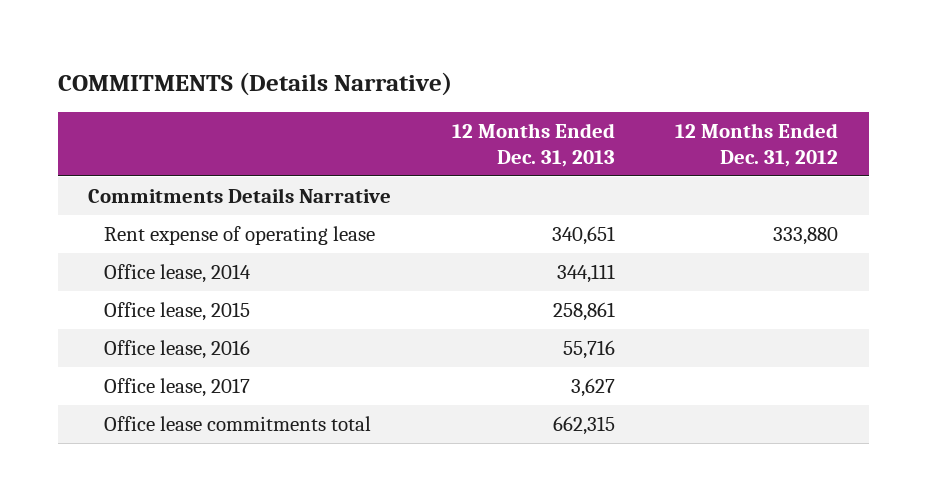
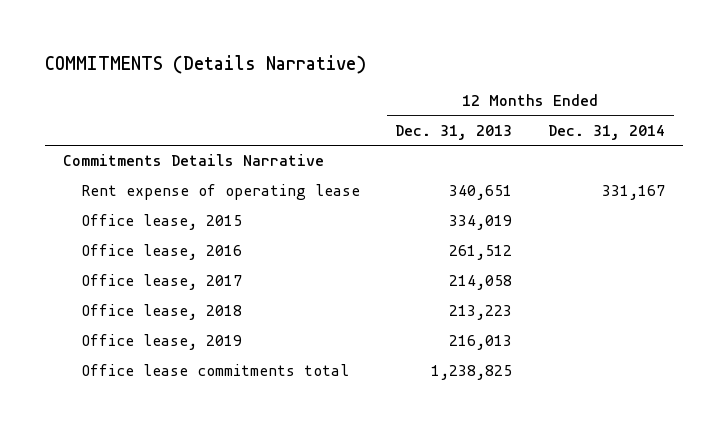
- | 12 Months Ended Dec. 31, 2013 | 12 Months Ended Dec. 31, 2012
+ | 12 Months Ended Dec. 31, 2013 | 12 Months Ended Dec. 31, 2014
- Office lease, 2014 | 344,111 |
- Office lease, 2015 | 258,861 |
- Office lease, 2016 | 55,716 |
- Office lease, 2017 | 3,627 |
- Office lease commitments total | 662,315 |
+ Office lease, 2015 | 334,019 |
+ Office lease, 2016 | 261,512 |
+ Office lease, 2017 | 214,058 |
+ Office lease, 2018 | 213,223 |
+ Office lease, 2019 | 216,013 |
+ Office lease commitments total | 1,238,825 |

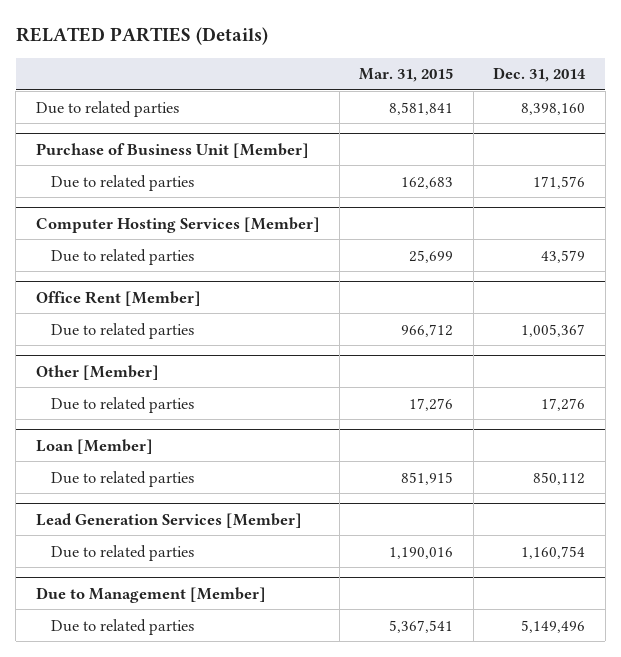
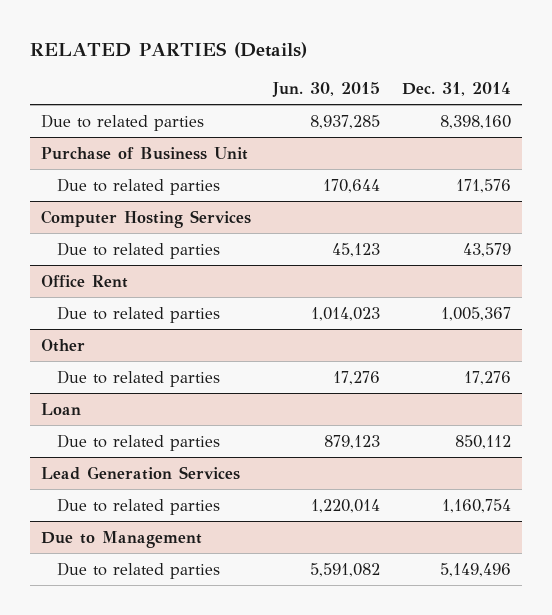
- | Mar. 31, 2015 | Dec. 31, 2014
+ | Jun. 30, 2015 | Dec. 31, 2014
- Purchase of Business Unit [Member]
+ Purchase of Business Unit
- Computer Hosting Services [Member]
+ Computer Hosting Services
- Office Rent [Member]
+ Office Rent
- Other [Member]
+ Other
- Loan [Member]
+ Loan
- Lead Generation Services [Member]
+ Lead Generation Services
- Due to Management [Member]
+ Due to Management

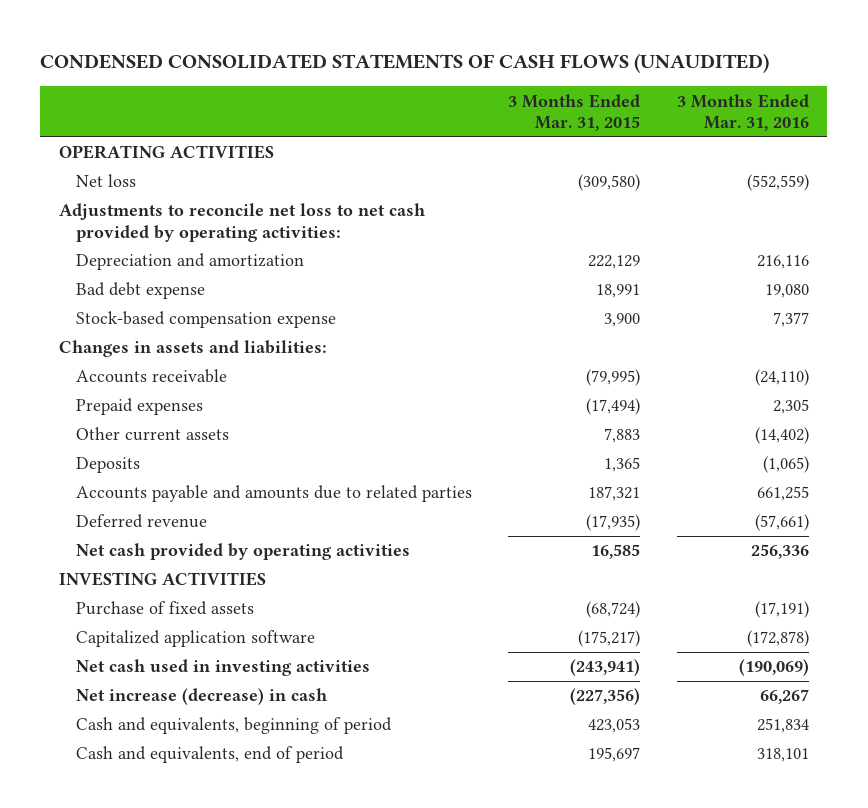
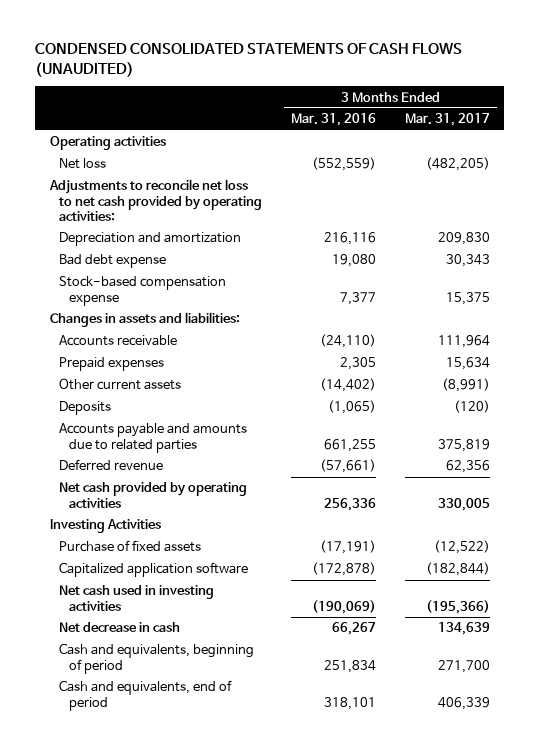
- | 3 Months Ended Mar. 31, 2015 | 3 Months Ended Mar. 31, 2016
+ | 3 Months Ended Mar. 31, 2016 | 3 Months Ended Mar. 31, 2017
- OPERATING ACTIVITIES
+ Operating activities
- INVESTING ACTIVITIES
+ Investing Activities
- Net increase (decrease) in cash | (227,356) | 66,267
+ Net decrease in cash | 66,267 | 134,639

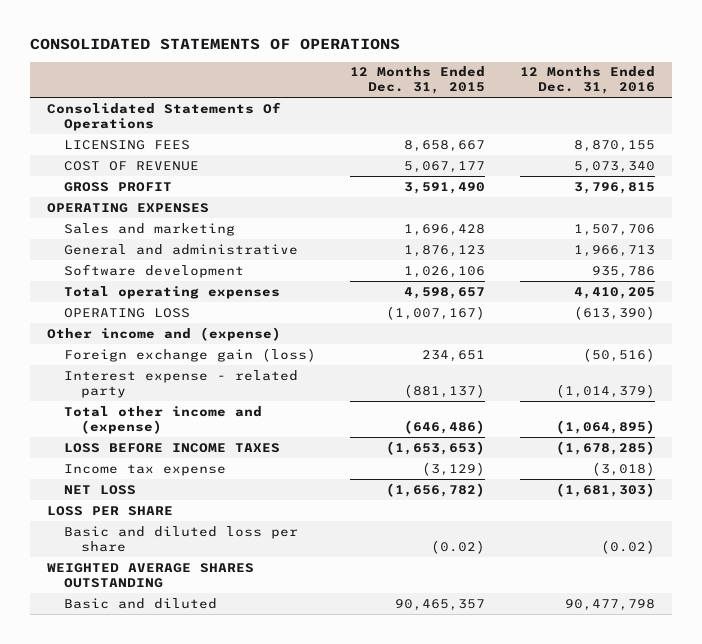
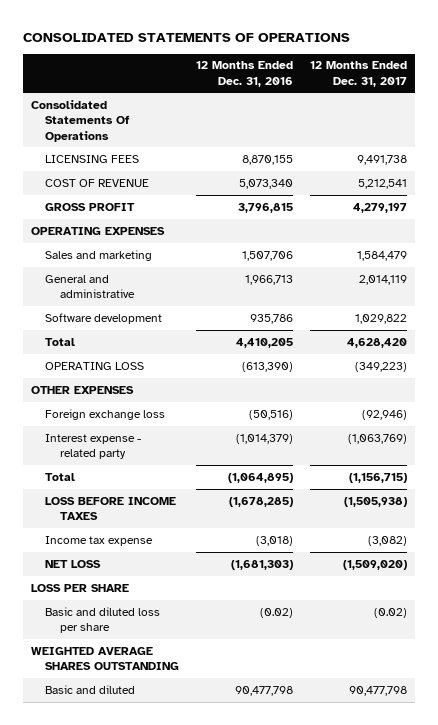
- | 12 Months Ended Dec. 31, 2015 | 12 Months Ended Dec. 31, 2016
+ | 12 Months Ended Dec. 31, 2016 | 12 Months Ended Dec. 31, 2017
- Total operating expenses | 4,598,657 | 4,410,205
+ Total | 4,410,205 | 4,628,420
- Other income and (expense)
- Foreign exchange gain (loss) | 234,651 | (50,516)
+ OTHER EXPENSES
+ Foreign exchange loss | (50,516) | (92,946)
- Total other income and (expense) | (646,486) | (1,064,895)
+ Total | (1,064,895) | (1,156,715)

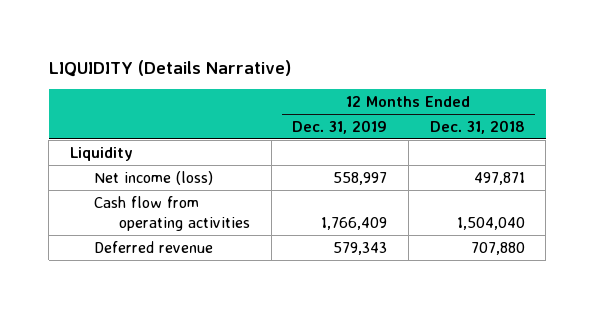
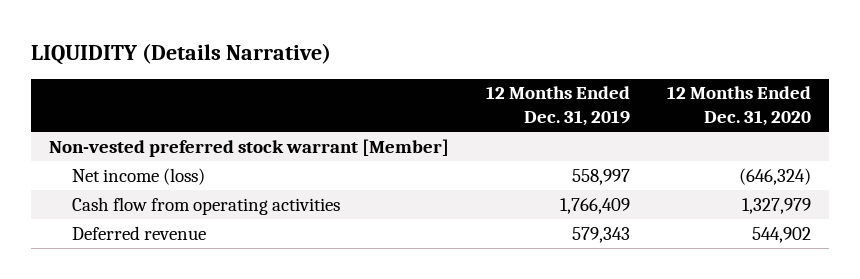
- | 12 Months Ended Dec. 31, 2019 | 12 Months Ended Dec. 31, 2018
+ | 12 Months Ended Dec. 31, 2019 | 12 Months Ended Dec. 31, 2020
- Liquidity
+ Non-vested preferred stock warrant [Member]

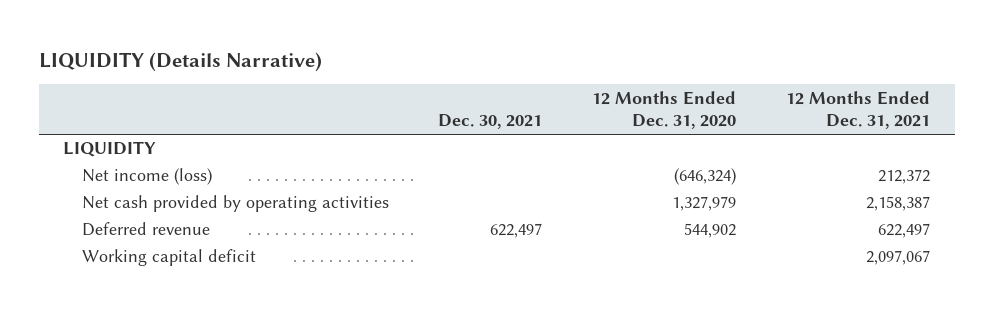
- | 12 Months Ended Dec. 31, 2019 | 12 Months Ended Dec. 31, 2020
+ | Dec. 30, 2021 | 12 Months Ended Dec. 31, 2020 | 12 Months Ended Dec. 31, 2021
- Non-vested preferred stock warrant [Member]
+ LIQUIDITY
- Cash flow from operating activities | 1,766,409 | 1,327,979
+ Net cash provided by operating activities | | 1,327,979 | 2,158,387
+ Working capital deficit | | | 2,097,067

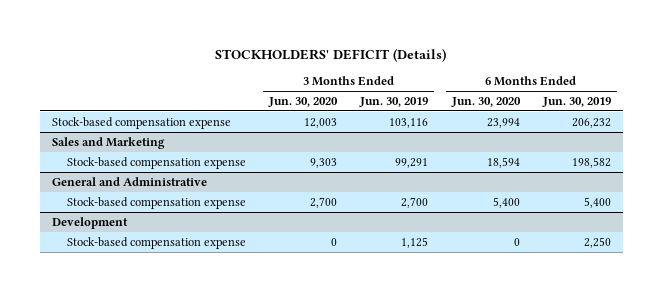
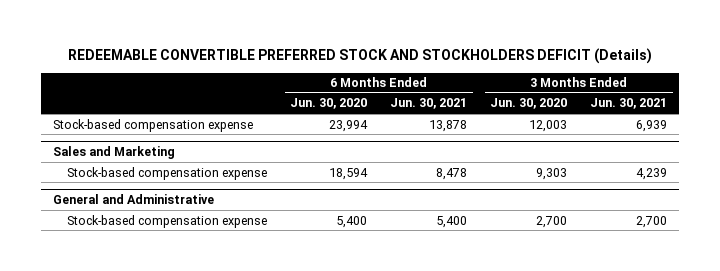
- STOCKHOLDERS' DEFICIT (Details)
+ REDEEMABLE CONVERTIBLE PREFERRED STOCK AND STOCKHOLDERS DEFICIT (Details)
- | 3 Months Ended Jun. 30, 2020 | 3 Months Ended Jun. 30, 2019 | 6 Months Ended Jun. 30, 2020 | 6 Months Ended Jun. 30, 2019
+ | 6 Months Ended Jun. 30, 2020 | 6 Months Ended Jun. 30, 2021 | 3 Months Ended Jun. 30, 2020 | 3 Months Ended Jun. 30, 2021
- Development
- Stock-based compensation expense | 0 | 1,125 | 0 | 2,250

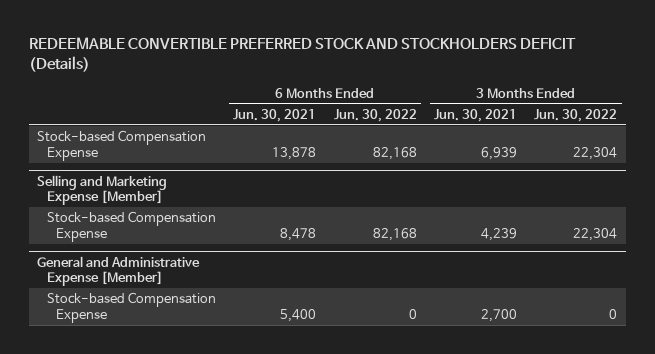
- | 6 Months Ended Jun. 30, 2020 | 6 Months Ended Jun. 30, 2021 | 3 Months Ended Jun. 30, 2020 | 3 Months Ended Jun. 30, 2021
+ | 6 Months Ended Jun. 30, 2021 | 6 Months Ended Jun. 30, 2022 | 3 Months Ended Jun. 30, 2021 | 3 Months Ended Jun. 30, 2022
- Stock-based compensation expense | 23,994 | 13,878 | 12,003 | 6,939
- Sales and Marketing
- Stock-based compensation expense | 18,594 | 8,478 | 9,303 | 4,239
- General and Administrative
- Stock-based compensation expense | 5,400 | 5,400 | 2,700 | 2,700
+ Stock-based Compensation Expense | 13,878 | 82,168 | 6,939 | 22,304
+ Selling and Marketing Expense [Member]
+ Stock-based Compensation Expense | 8,478 | 82,168 | 4,239 | 22,304
+ General and Administrative Expense [Member]
+ Stock-based Compensation Expense | 5,400 | 0 | 2,700 | 0

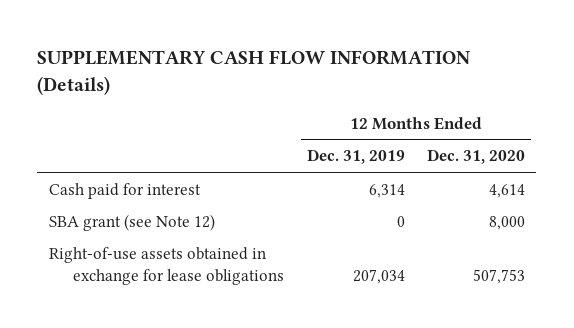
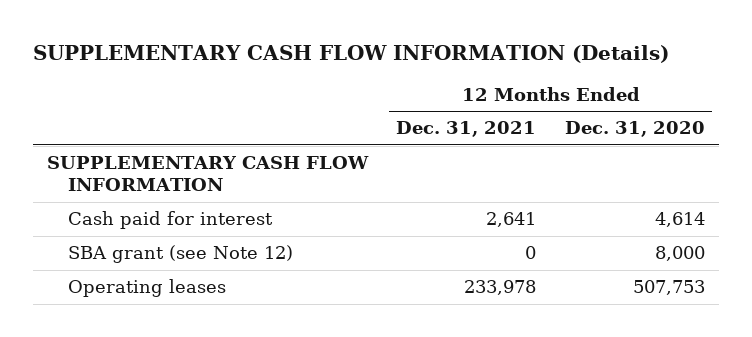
- | 12 Months Ended Dec. 31, 2019 | 12 Months Ended Dec. 31, 2020
+ | 12 Months Ended Dec. 31, 2021 | 12 Months Ended Dec. 31, 2020
+ SUPPLEMENTARY CASH FLOW INFORMATION
- Right-of-use assets obtained in exchange for lease obligations | 207,034 | 507,753
+ Operating leases | 233,978 | 507,753

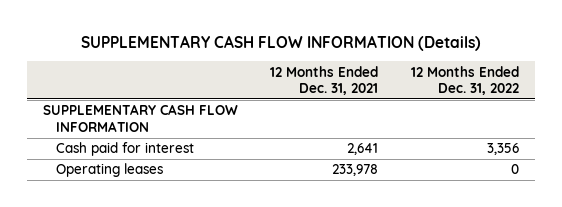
- | 12 Months Ended Dec. 31, 2021 | 12 Months Ended Dec. 31, 2020
+ | 12 Months Ended Dec. 31, 2021 | 12 Months Ended Dec. 31, 2022
- SBA grant (see Note 12) | 0 | 8,000

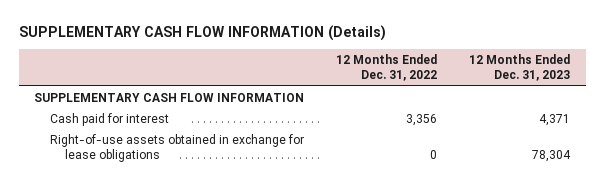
- | 12 Months Ended Dec. 31, 2021 | 12 Months Ended Dec. 31, 2022
+ | 12 Months Ended Dec. 31, 2022 | 12 Months Ended Dec. 31, 2023
- Operating leases | 233,978 | 0
+ Right-of-use assets obtained in exchange for lease obligations | 0 | 78,304

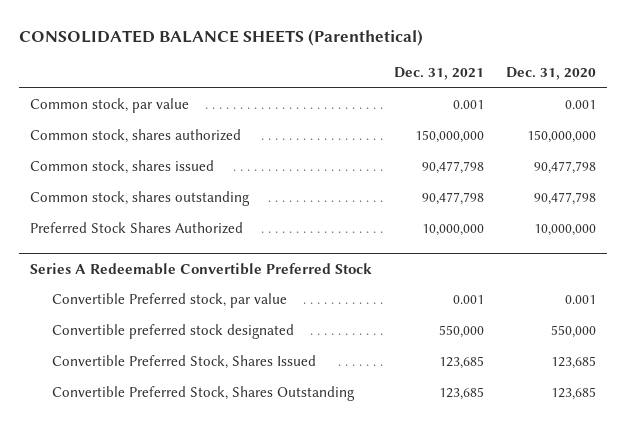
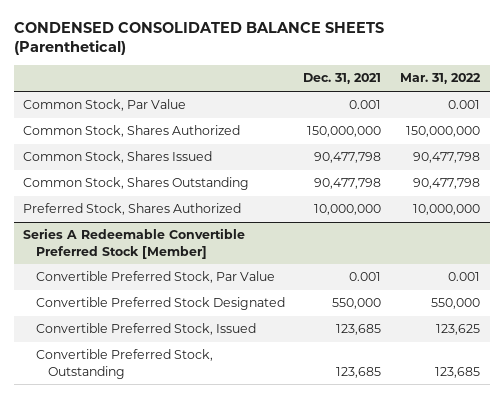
- CONSOLIDATED BALANCE SHEETS (Parenthetical)
+ CONDENSED CONSOLIDATED BALANCE SHEETS (Parenthetical)
- | Dec. 31, 2021 | Dec. 31, 2020
+ | Dec. 31, 2021 | Mar. 31, 2022
- Common stock, par value | 0.001 | 0.001
- Common stock, shares authorized | 150,000,000 | 150,000,000
- Common stock, shares issued | 90,477,798 | 90,477,798
- Common stock, shares outstanding | 90,477,798 | 90,477,798
- Preferred Stock Shares Authorized | 10,000,000 | 10,000,000
- Series A Redeemable Convertible Preferred Stock
- Convertible Preferred stock, par value | 0.001 | 0.001
- Convertible preferred stock designated | 550,000 | 550,000
- Convertible Preferred Stock, Shares Issued | 123,685 | 123,685
- Convertible Preferred Stock, Shares Outstanding | 123,685 | 123,685
+ Common Stock, Par Value | 0.001 | 0.001
+ Common Stock, Shares Authorized | 150,000,000 | 150,000,000
+ Common Stock, Shares Issued | 90,477,798 | 90,477,798
+ Common Stock, Shares Outstanding | 90,477,798 | 90,477,798
+ Preferred Stock, Shares Authorized | 10,000,000 | 10,000,000
+ Series A Redeemable Convertible Preferred Stock [Member]
+ Convertible Preferred Stock, Par Value | 0.001 | 0.001
+ Convertible Preferred Stock Designated | 550,000 | 550,000
+ Convertible Preferred Stock, Issued | 123,685 | 123,625
+ Convertible Preferred Stock, Outstanding | 123,685 | 123,685

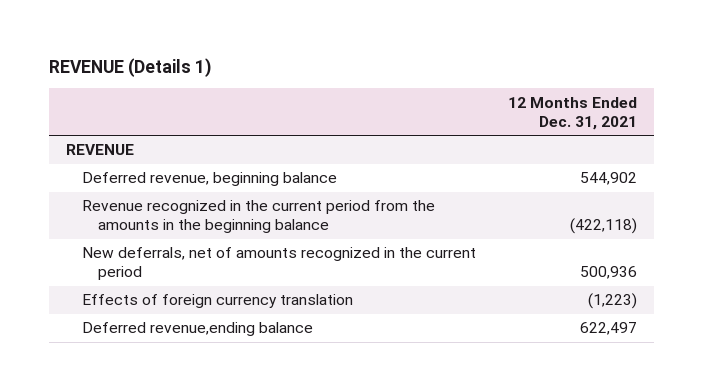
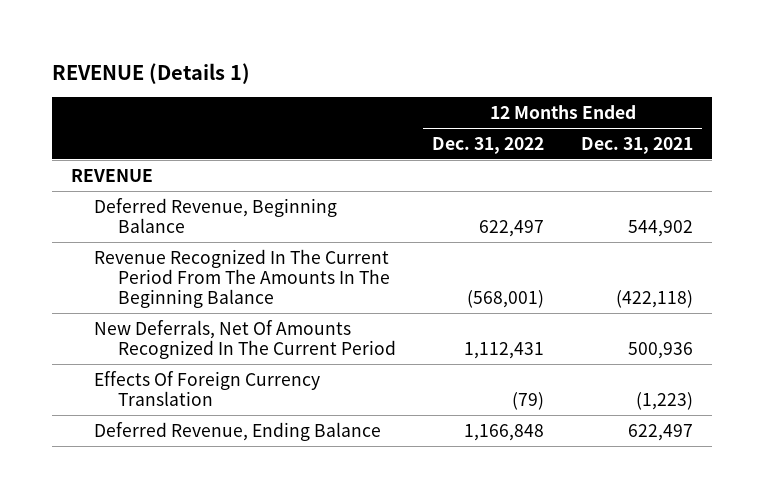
- | 12 Months Ended Dec. 31, 2021
+ | 12 Months Ended Dec. 31, 2022 | 12 Months Ended Dec. 31, 2021
- Deferred revenue, beginning balance | 544,902
- Revenue recognized in the current period from the amounts in the beginning balance | (422,118)
- New deferrals, net of amounts recognized in the current period | 500,936
- Effects of foreign currency translation | (1,223)
- Deferred revenue,ending balance | 622,497
+ Deferred Revenue, Beginning Balance | 622,497 | 544,902
+ Revenue Recognized In The Current Period From The Amounts In The Beginning Balance | (568,001) | (422,118)
+ New Deferrals, Net Of Amounts Recognized In The Current Period | 1,112,431 | 500,936
+ Effects Of Foreign Currency Translation | (79) | (1,223)
+ Deferred Revenue, Ending Balance | 1,166,848 | 622,497

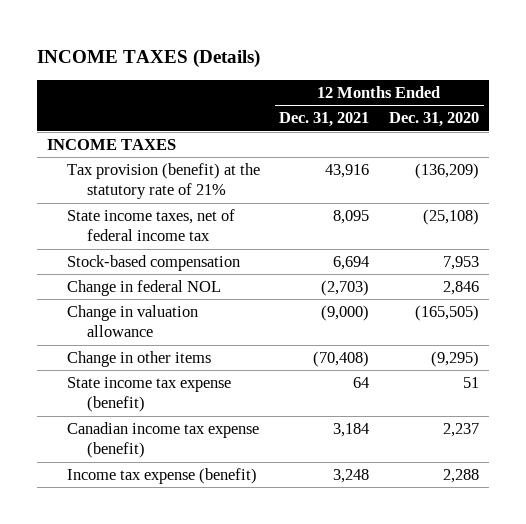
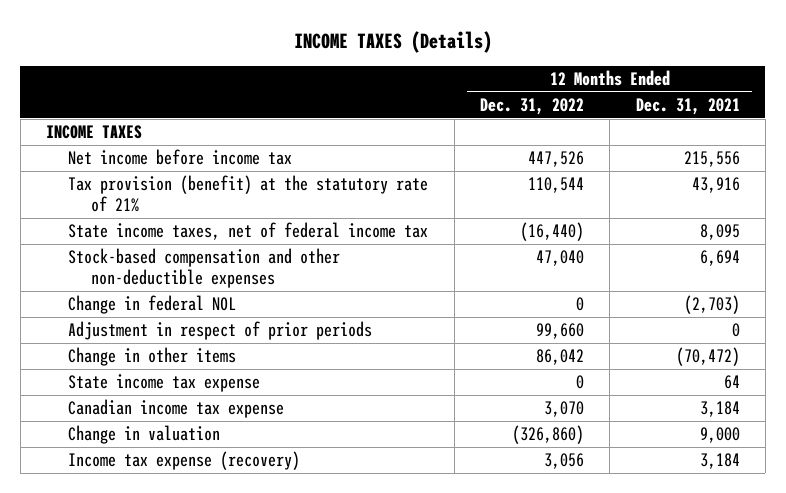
- | 12 Months Ended Dec. 31, 2021 | 12 Months Ended Dec. 31, 2020
+ | 12 Months Ended Dec. 31, 2022 | 12 Months Ended Dec. 31, 2021
+ Net income before income tax | 447,526 | 215,556
- Stock-based compensation | 6,694 | 7,953
+ Stock-based compensation and other non-deductible expenses | 47,040 | 6,694
- Change in valuation allowance | (9,000) | (165,505)
- Change in other items | (70,408) | (9,295)
- State income tax expense (benefit) | 64 | 51
- Canadian income tax expense (benefit) | 3,184 | 2,237
- Income tax expense (benefit) | 3,248 | 2,288
+ Adjustment in respect of prior periods | 99,660 | 0
+ Change in other items | 86,042 | (70,472)
+ State income tax expense | 0 | 64
+ Canadian income tax expense | 3,070 | 3,184
+ Change in valuation | (326,860) | 9,000
+ Income tax expense (recovery) | 3,056 | 3,184

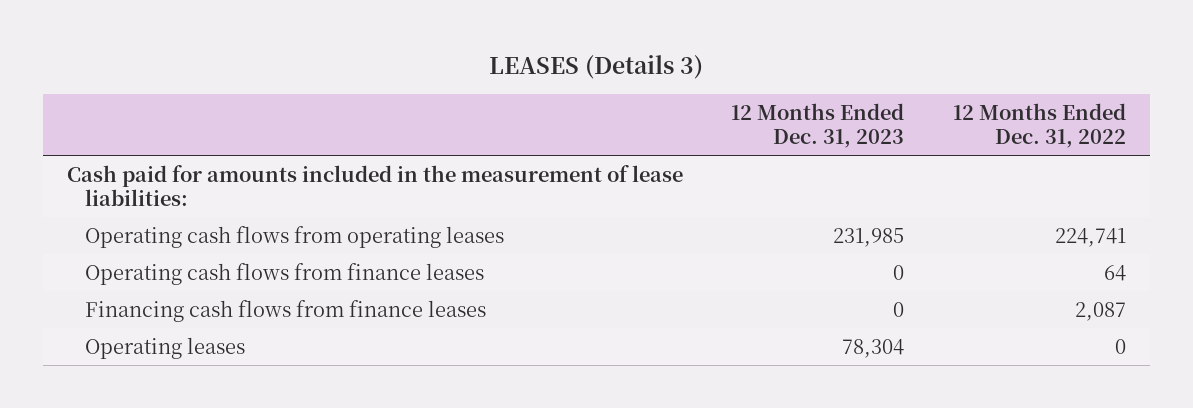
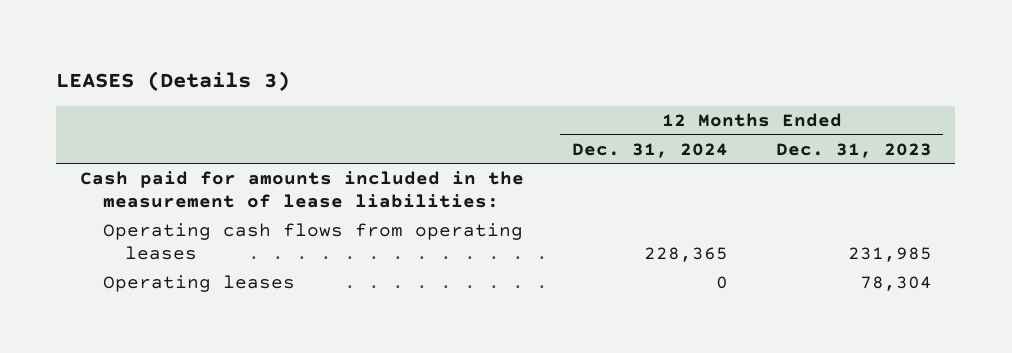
- | 12 Months Ended Dec. 31, 2023 | 12 Months Ended Dec. 31, 2022
+ | 12 Months Ended Dec. 31, 2024 | 12 Months Ended Dec. 31, 2023
- Operating cash flows from finance leases | 0 | 64
- Financing cash flows from finance leases | 0 | 2,087

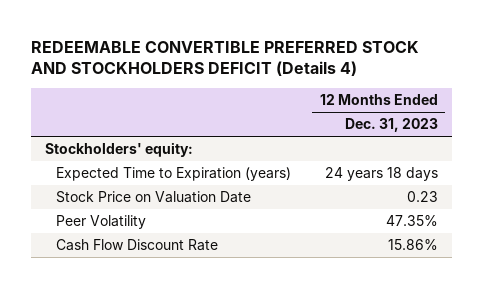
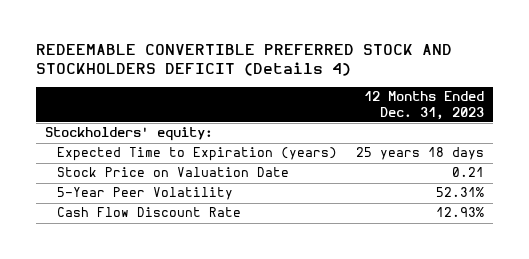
- Expected Time to Expiration (years) | 24 years 18 days
- Stock Price on Valuation Date | 0.23
- Peer Volatility | 47.35%
- Cash Flow Discount Rate | 15.86%
+ Expected Time to Expiration (years) | 25 years 18 days
+ Stock Price on Valuation Date | 0.21
+ 5-Year Peer Volatility | 52.31%
+ Cash Flow Discount Rate | 12.93%

